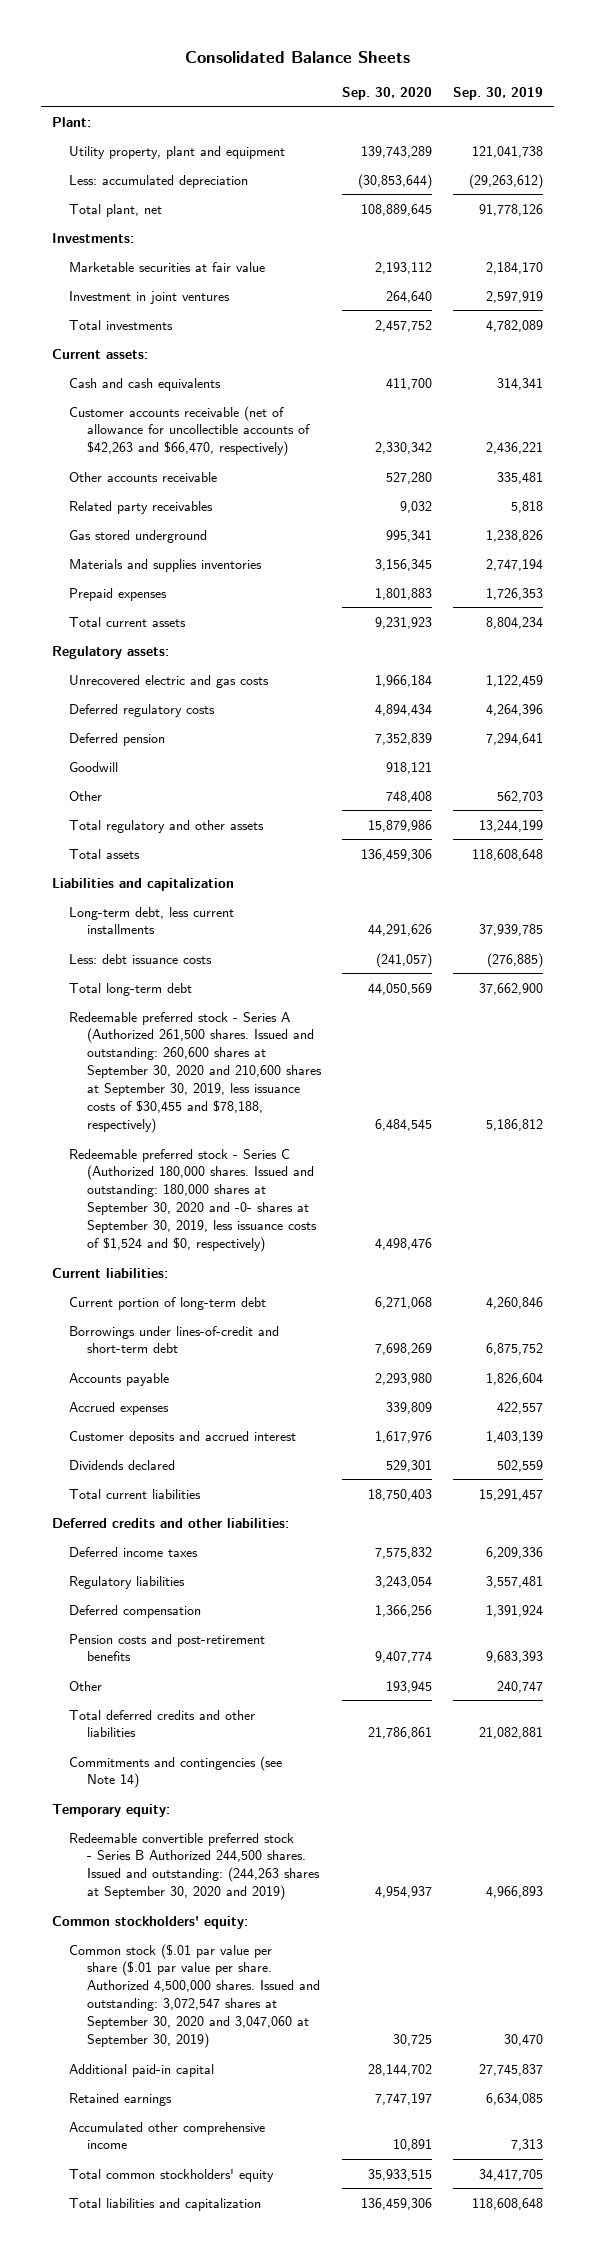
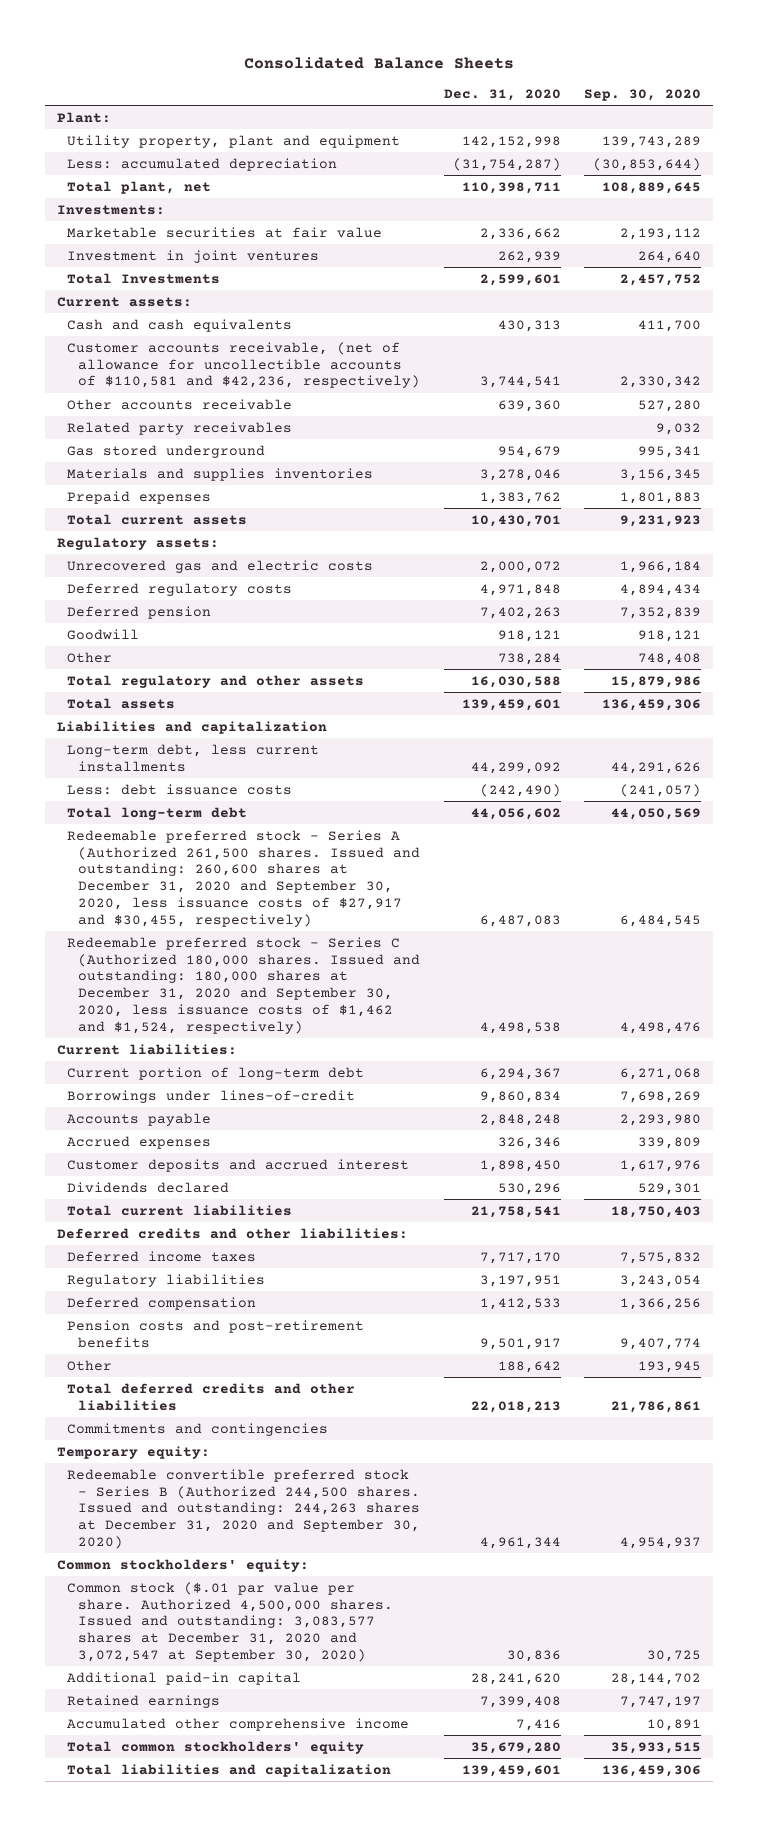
- | Sep. 30, 2020 | Sep. 30, 2019
+ | Dec. 31, 2020 | Sep. 30, 2020
- Total investments | 2,457,752 | 4,782,089
+ Total Investments | 2,599,601 | 2,457,752
- Customer accounts receivable (net of allowance for uncollectible accounts of $42,263 and $66,470, respectively) | 2,330,342 | 2,436,221
+ Customer accounts receivable, (net of allowance for uncollectible accounts of $110,581 and $42,236, respectively) | 3,744,541 | 2,330,342
- Unrecovered electric and gas costs | 1,966,184 | 1,122,459
+ Unrecovered gas and electric costs | 2,000,072 | 1,966,184
- Redeemable preferred stock - Series A (Authorized 261,500 shares. Issued and outstanding: 260,600 shares at September 30, 2020 and 210,600 shares at September 30, 2019, less issuance costs of $30,455 and $78,188, respectively) | 6,484,545 | 5,186,812
- Redeemable preferred stock - Series C (Authorized 180,000 shares. Issued and outstanding: 180,000 shares at September 30, 2020 and -0- shares at September 30, 2019, less issuance costs of $1,524 and $0, respectively) | 4,498,476 |
+ Redeemable preferred stock - Series A (Authorized 261,500 shares. Issued and outstanding: 260,600 shares at December 31, 2020 and September 30, 2020, less issuance costs of $27,917 and $30,455, respectively) | 6,487,083 | 6,484,545
+ Redeemable preferred stock - Series C (Authorized 180,000 shares. Issued and outstanding: 180,000 shares at December 31, 2020 and September 30, 2020, less issuance costs of $1,462 and $1,524, respectively) | 4,498,538 | 4,498,476
- Borrowings under lines-of-credit and short-term debt | 7,698,269 | 6,875,752
+ Borrowings under lines-of-credit | 9,860,834 | 7,698,269
- Commitments and contingencies (see Note 14)
+ Commitments and contingencies
- Redeemable convertible preferred stock - Series B Authorized 244,500 shares. Issued and outstanding: (244,263 shares at September 30, 2020 and 2019) | 4,954,937 | 4,966,893
+ Redeemable convertible preferred stock - Series B (Authorized 244,500 shares. Issued and outstanding: 244,263 shares at December 31, 2020 and September 30, 2020) | 4,961,344 | 4,954,937
- Common stock ($.01 par value per share ($.01 par value per share. Authorized 4,500,000 shares. Issued and outstanding: 3,072,547 shares at September 30, 2020 and 3,047,060 at September 30, 2019) | 30,725 | 30,470
+ Common stock ($.01 par value per share. Authorized 4,500,000 shares. Issued and outstanding: 3,083,577 shares at December 31, 2020 and 3,072,547 at September 30, 2020) | 30,836 | 30,725

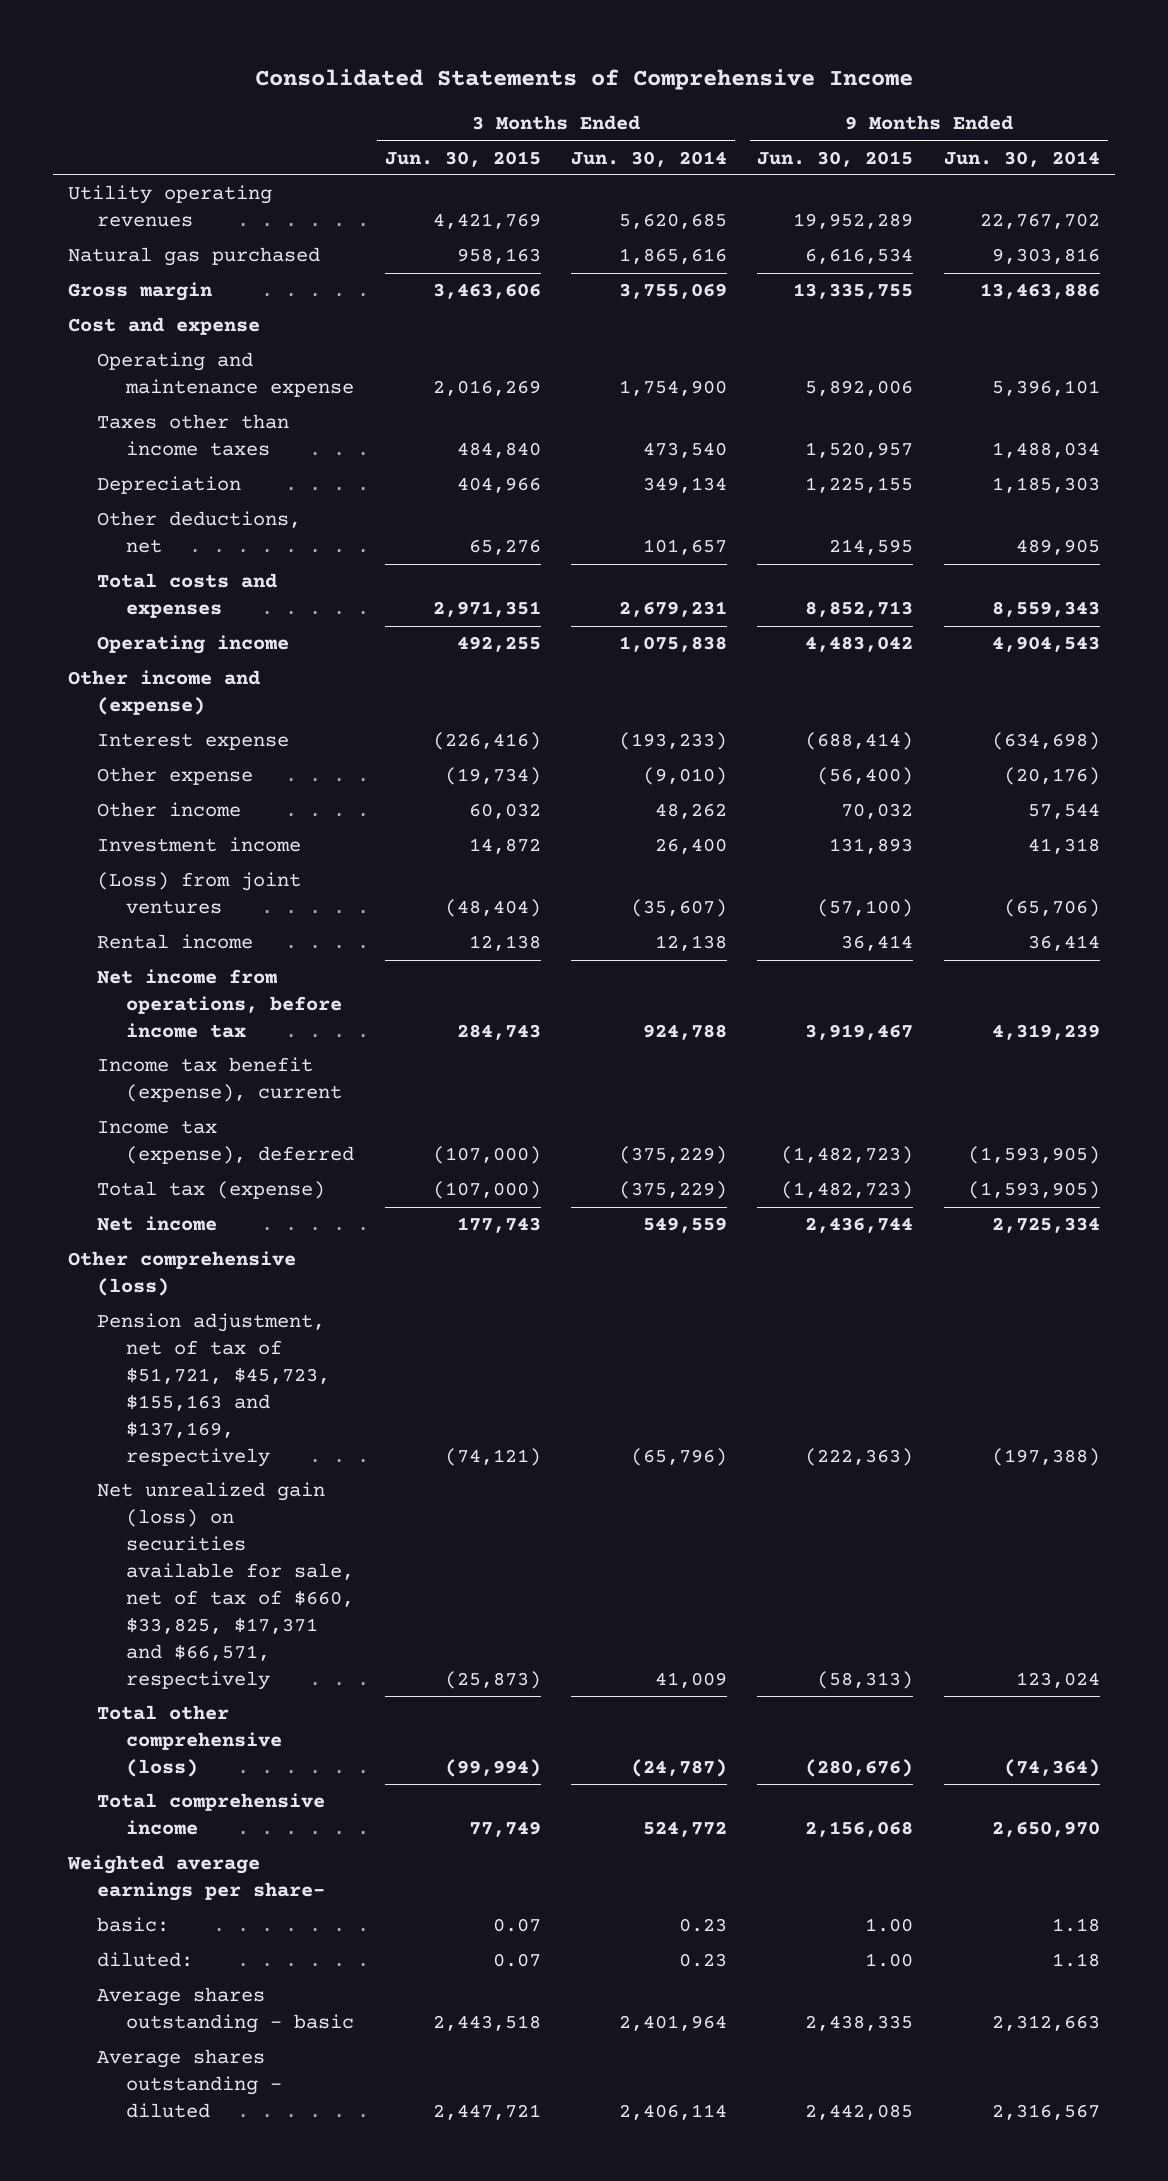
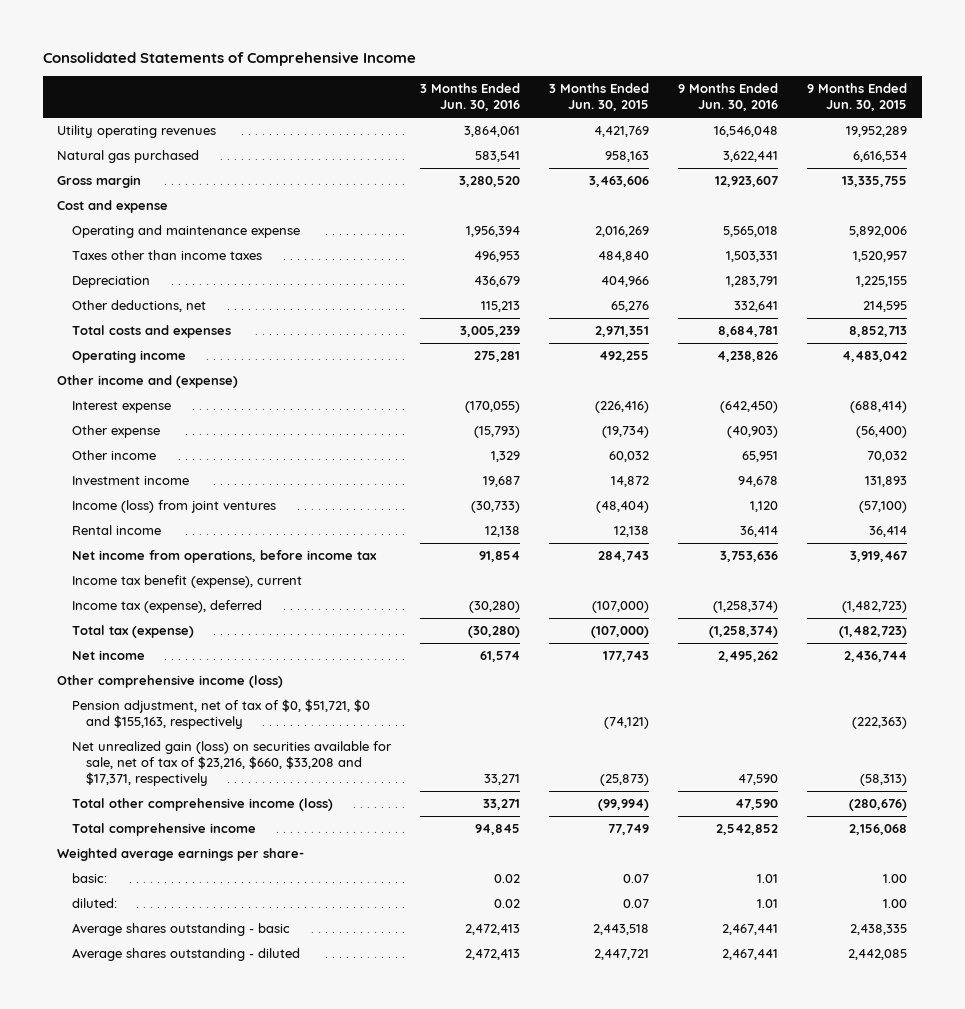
- | 3 Months Ended Jun. 30, 2015 | 3 Months Ended Jun. 30, 2014 | 9 Months Ended Jun. 30, 2015 | 9 Months Ended Jun. 30, 2014
+ | 3 Months Ended Jun. 30, 2016 | 3 Months Ended Jun. 30, 2015 | 9 Months Ended Jun. 30, 2016 | 9 Months Ended Jun. 30, 2015
- (Loss) from joint ventures | (48,404) | (35,607) | (57,100) | (65,706)
+ Income (loss) from joint ventures | (30,733) | (48,404) | 1,120 | (57,100)
- Other comprehensive (loss)
- Pension adjustment, net of tax of $51,721, $45,723, $155,163 and $137,169, respectively | (74,121) | (65,796) | (222,363) | (197,388)
- Net unrealized gain (loss) on securities available for sale, net of tax of $660, $33,825, $17,371 and $66,571, respectively | (25,873) | 41,009 | (58,313) | 123,024
- Total other comprehensive (loss) | (99,994) | (24,787) | (280,676) | (74,364)
+ Other comprehensive income (loss)
+ Pension adjustment, net of tax of $0, $51,721, $0 and $155,163, respectively | | (74,121) | | (222,363)
+ Net unrealized gain (loss) on securities available for sale, net of tax of $23,216, $660, $33,208 and $17,371, respectively | 33,271 | (25,873) | 47,590 | (58,313)
+ Total other comprehensive income (loss) | 33,271 | (99,994) | 47,590 | (280,676)

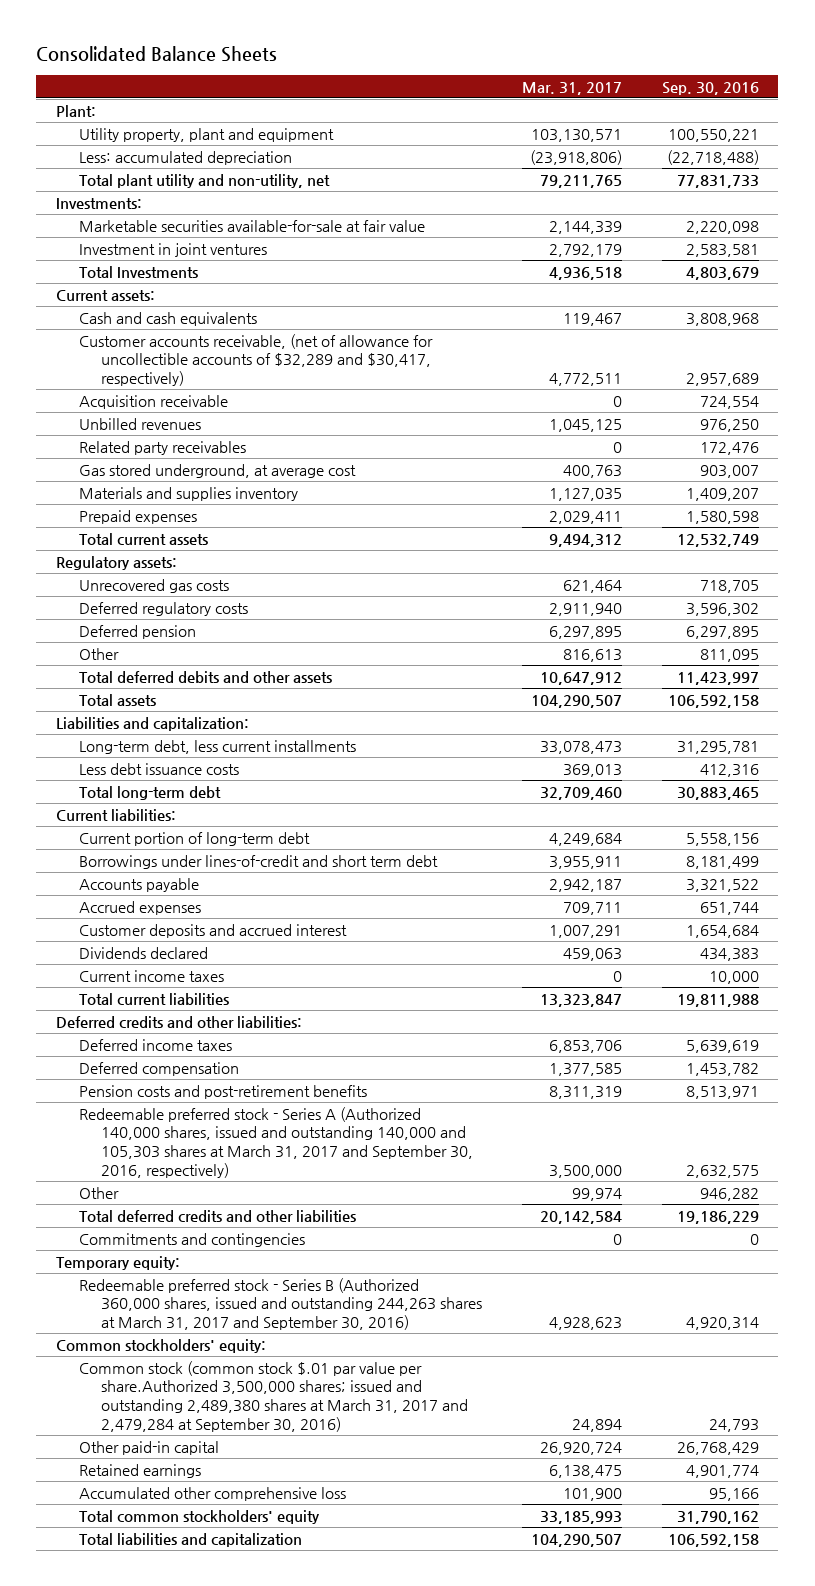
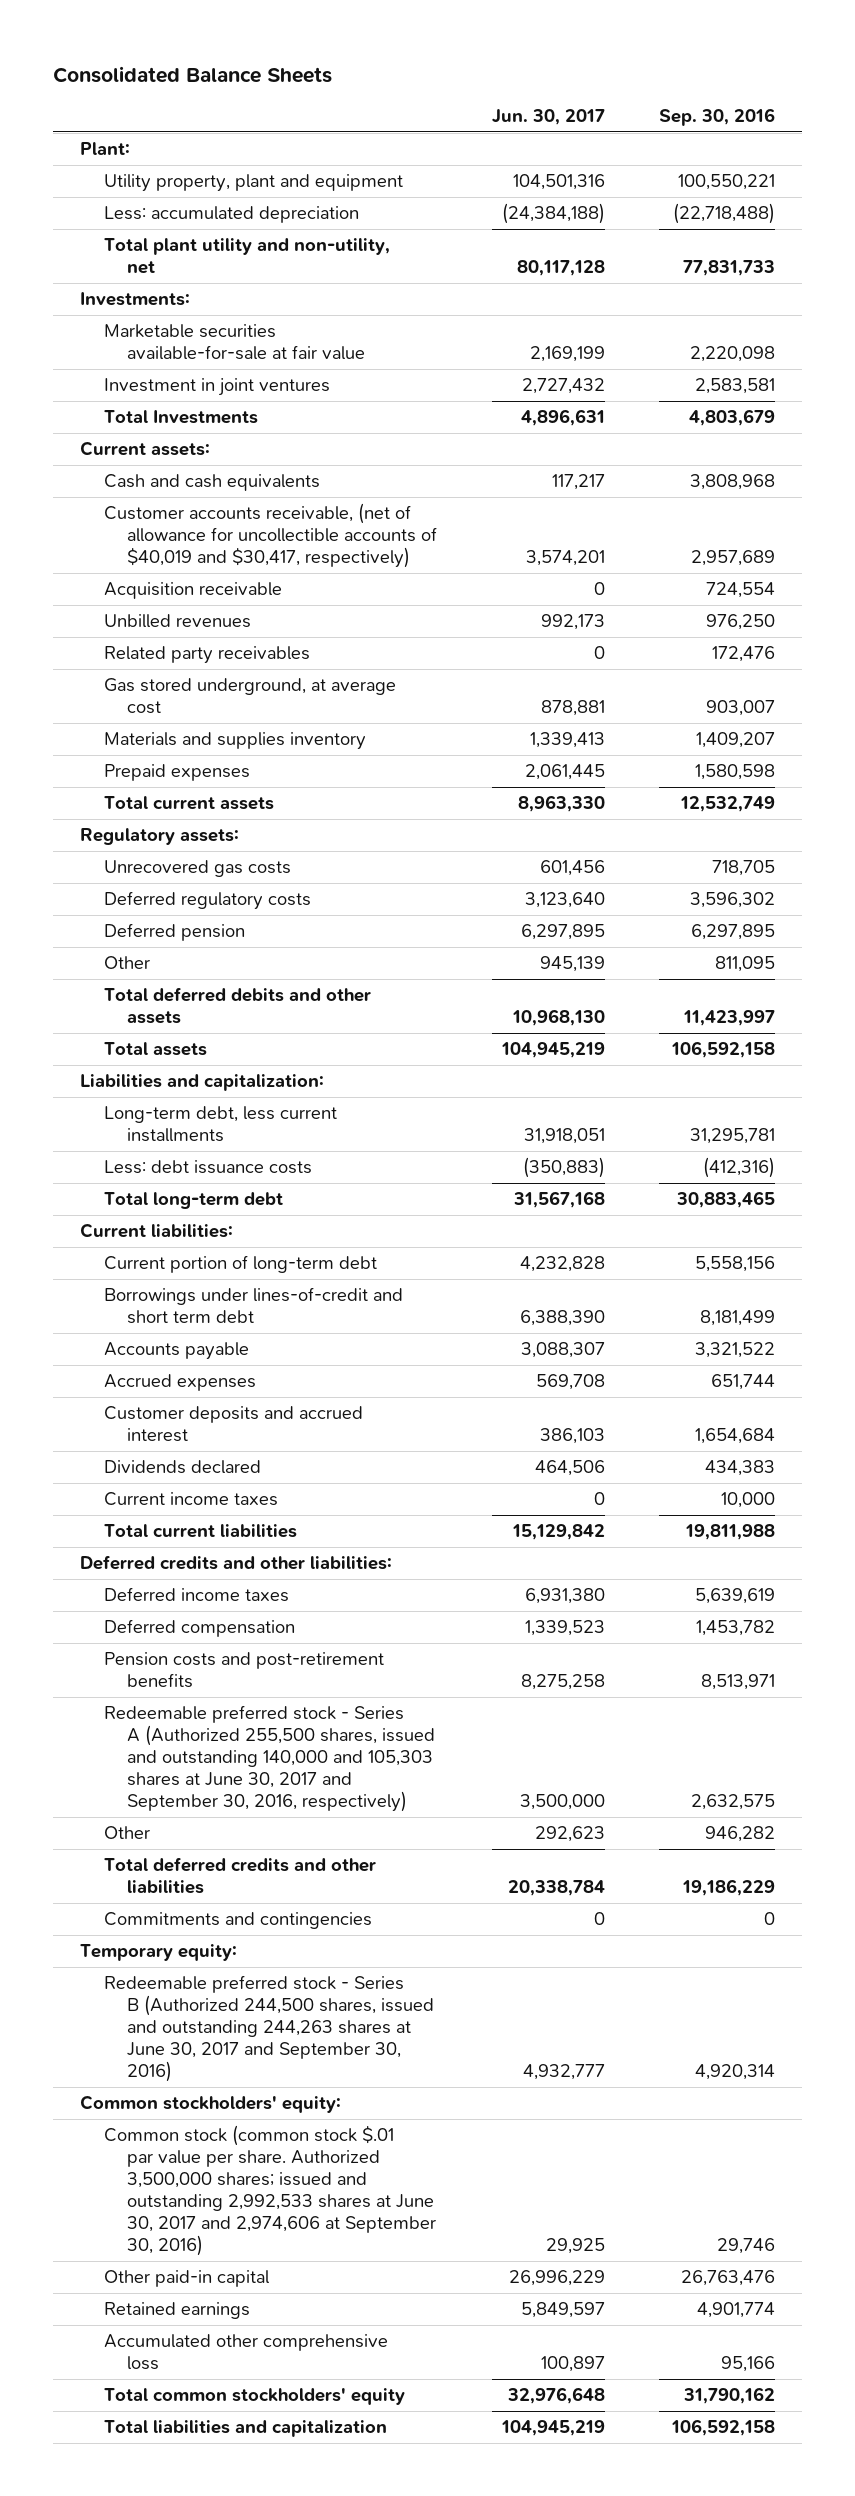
- | Mar. 31, 2017 | Sep. 30, 2016
+ | Jun. 30, 2017 | Sep. 30, 2016
- Customer accounts receivable, (net of allowance for uncollectible accounts of $32,289 and $30,417, respectively) | 4,772,511 | 2,957,689
+ Customer accounts receivable, (net of allowance for uncollectible accounts of $40,019 and $30,417, respectively) | 3,574,201 | 2,957,689
- Less debt issuance costs | 369,013 | 412,316
+ Less: debt issuance costs | (350,883) | (412,316)
- Redeemable preferred stock - Series A (Authorized 140,000 shares, issued and outstanding 140,000 and 105,303 shares at March 31, 2017 and September 30, 2016, respectively) | 3,500,000 | 2,632,575
+ Redeemable preferred stock - Series A (Authorized 255,500 shares, issued and outstanding 140,000 and 105,303 shares at June 30, 2017 and September 30, 2016, respectively) | 3,500,000 | 2,632,575
- Redeemable preferred stock - Series B (Authorized 360,000 shares, issued and outstanding 244,263 shares at March 31, 2017 and September 30, 2016) | 4,928,623 | 4,920,314
+ Redeemable preferred stock - Series B (Authorized 244,500 shares, issued and outstanding 244,263 shares at June 30, 2017 and September 30, 2016) | 4,932,777 | 4,920,314
- Common stock (common stock $.01 par value per share.Authorized 3,500,000 shares; issued and outstanding 2,489,380 shares at March 31, 2017 and 2,479,284 at September 30, 2016) | 24,894 | 24,793
- Other paid-in capital | 26,920,724 | 26,768,429
+ Common stock (common stock $.01 par value per share. Authorized 3,500,000 shares; issued and outstanding 2,992,533 shares at June 30, 2017 and 2,974,606 at September 30, 2016) | 29,925 | 29,746
+ Other paid-in capital | 26,996,229 | 26,763,476

